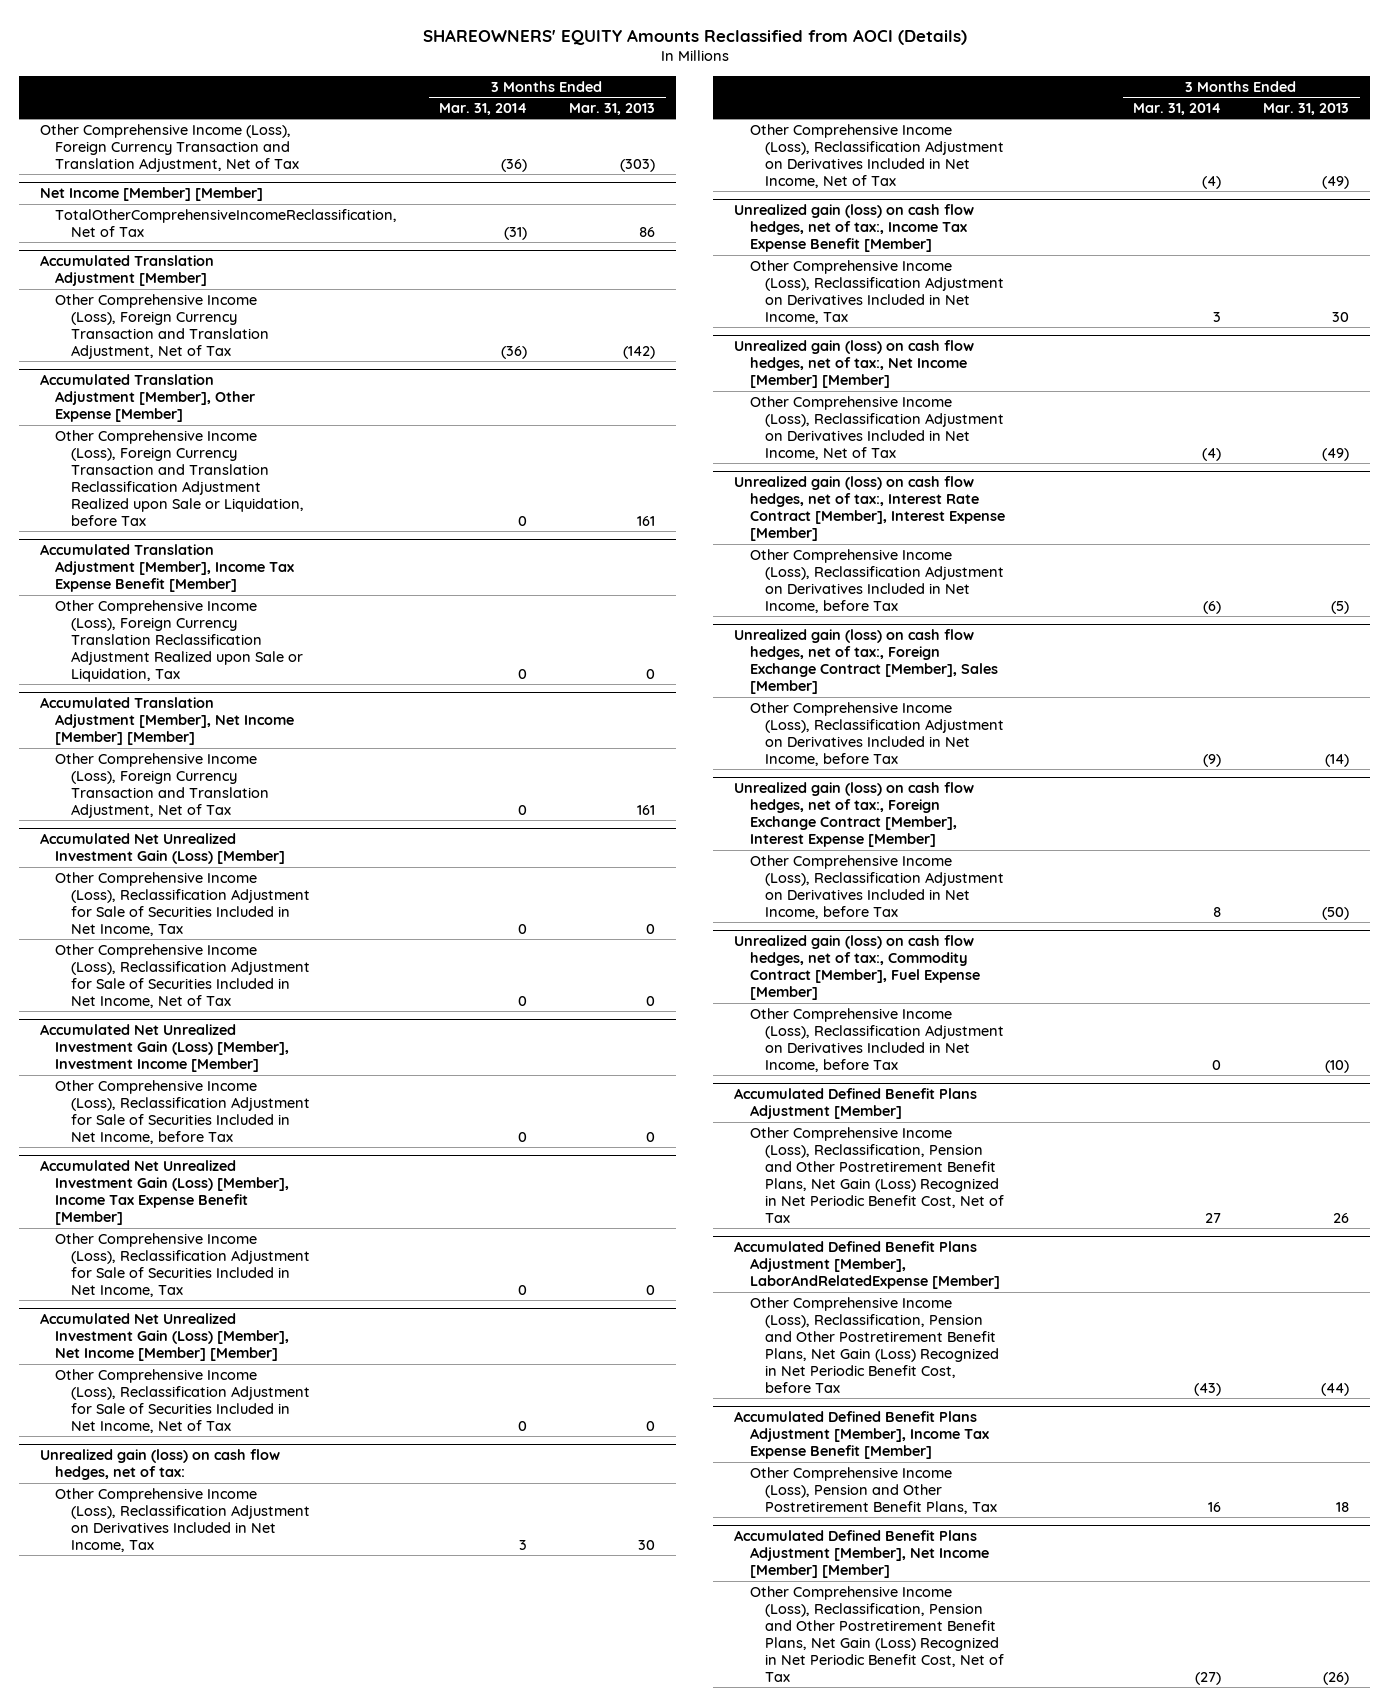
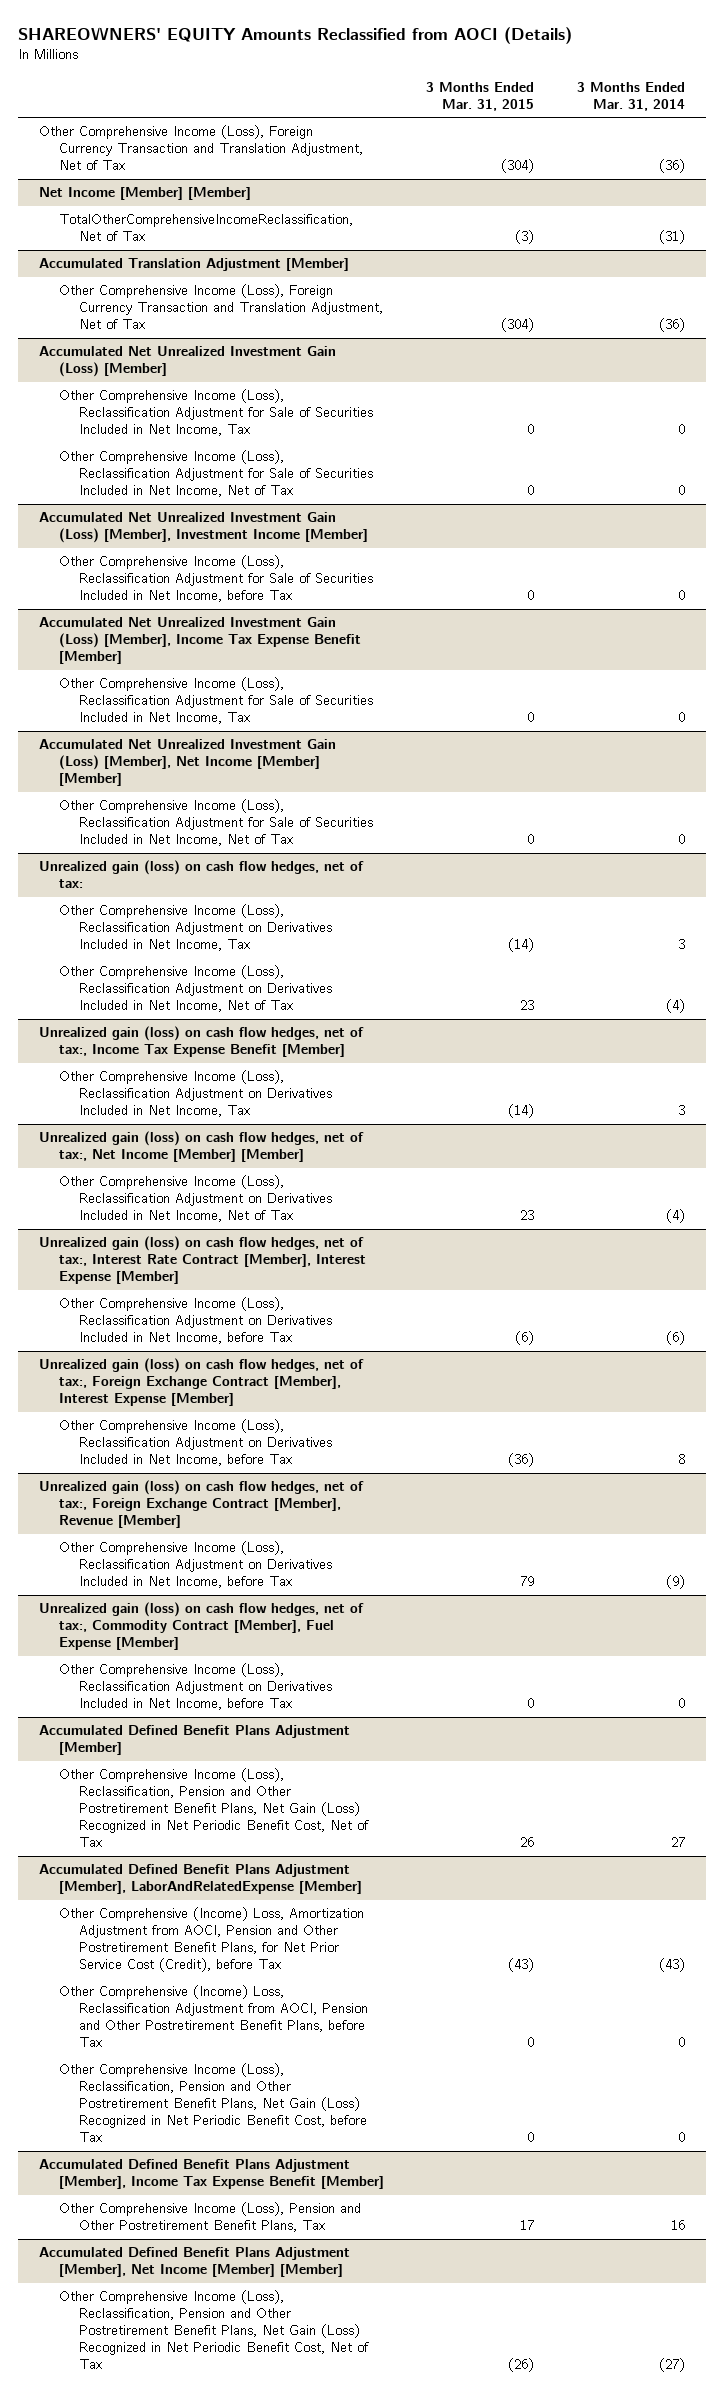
- | 3 Months Ended Mar. 31, 2014 | 3 Months Ended Mar. 31, 2013
+ | 3 Months Ended Mar. 31, 2015 | 3 Months Ended Mar. 31, 2014
- Accumulated Translation Adjustment [Member], Other Expense [Member]
- Other Comprehensive Income (Loss), Foreign Currency Transaction and Translation Reclassification Adjustment Realized upon Sale or Liquidation, before Tax | 0 | 161
- Accumulated Translation Adjustment [Member], Income Tax Expense Benefit [Member]
- Other Comprehensive Income (Loss), Foreign Currency Translation Reclassification Adjustment Realized upon Sale or Liquidation, Tax | 0 | 0
- Accumulated Translation Adjustment [Member], Net Income [Member] [Member]
- Other Comprehensive Income (Loss), Foreign Currency Transaction and Translation Adjustment, Net of Tax | 0 | 161
- Unrealized gain (loss) on cash flow hedges, net of tax:, Foreign Exchange Contract [Member], Sales [Member]
- Other Comprehensive Income (Loss), Reclassification Adjustment on Derivatives Included in Net Income, before Tax | (9) | (14)
+ Unrealized gain (loss) on cash flow hedges, net of tax:, Foreign Exchange Contract [Member], Revenue [Member]
+ Other Comprehensive Income (Loss), Reclassification Adjustment on Derivatives Included in Net Income, before Tax | 79 | (9)
@ Accumulated Defined Benefit Plans Adjustment [Member], LaborAndRelatedExpense [Member]
- Other Comprehensive Income (Loss), Reclassification, Pension and Other Postretirement Benefit Plans, Net Gain (Loss) Recognized in Net Periodic Benefit Cost, before Tax | (43) | (44)
+ Other Comprehensive (Income) Loss, Amortization Adjustment from AOCI, Pension and Other Postretirement Benefit Plans, for Net Prior Service Cost (Credit), before Tax | (43) | (43)
+ Other Comprehensive (Income) Loss, Reclassification Adjustment from AOCI, Pension and Other Postretirement Benefit Plans, before Tax | 0 | 0
+ Other Comprehensive Income (Loss), Reclassification, Pension and Other Postretirement Benefit Plans, Net Gain (Loss) Recognized in Net Periodic Benefit Cost, before Tax | 0 | 0

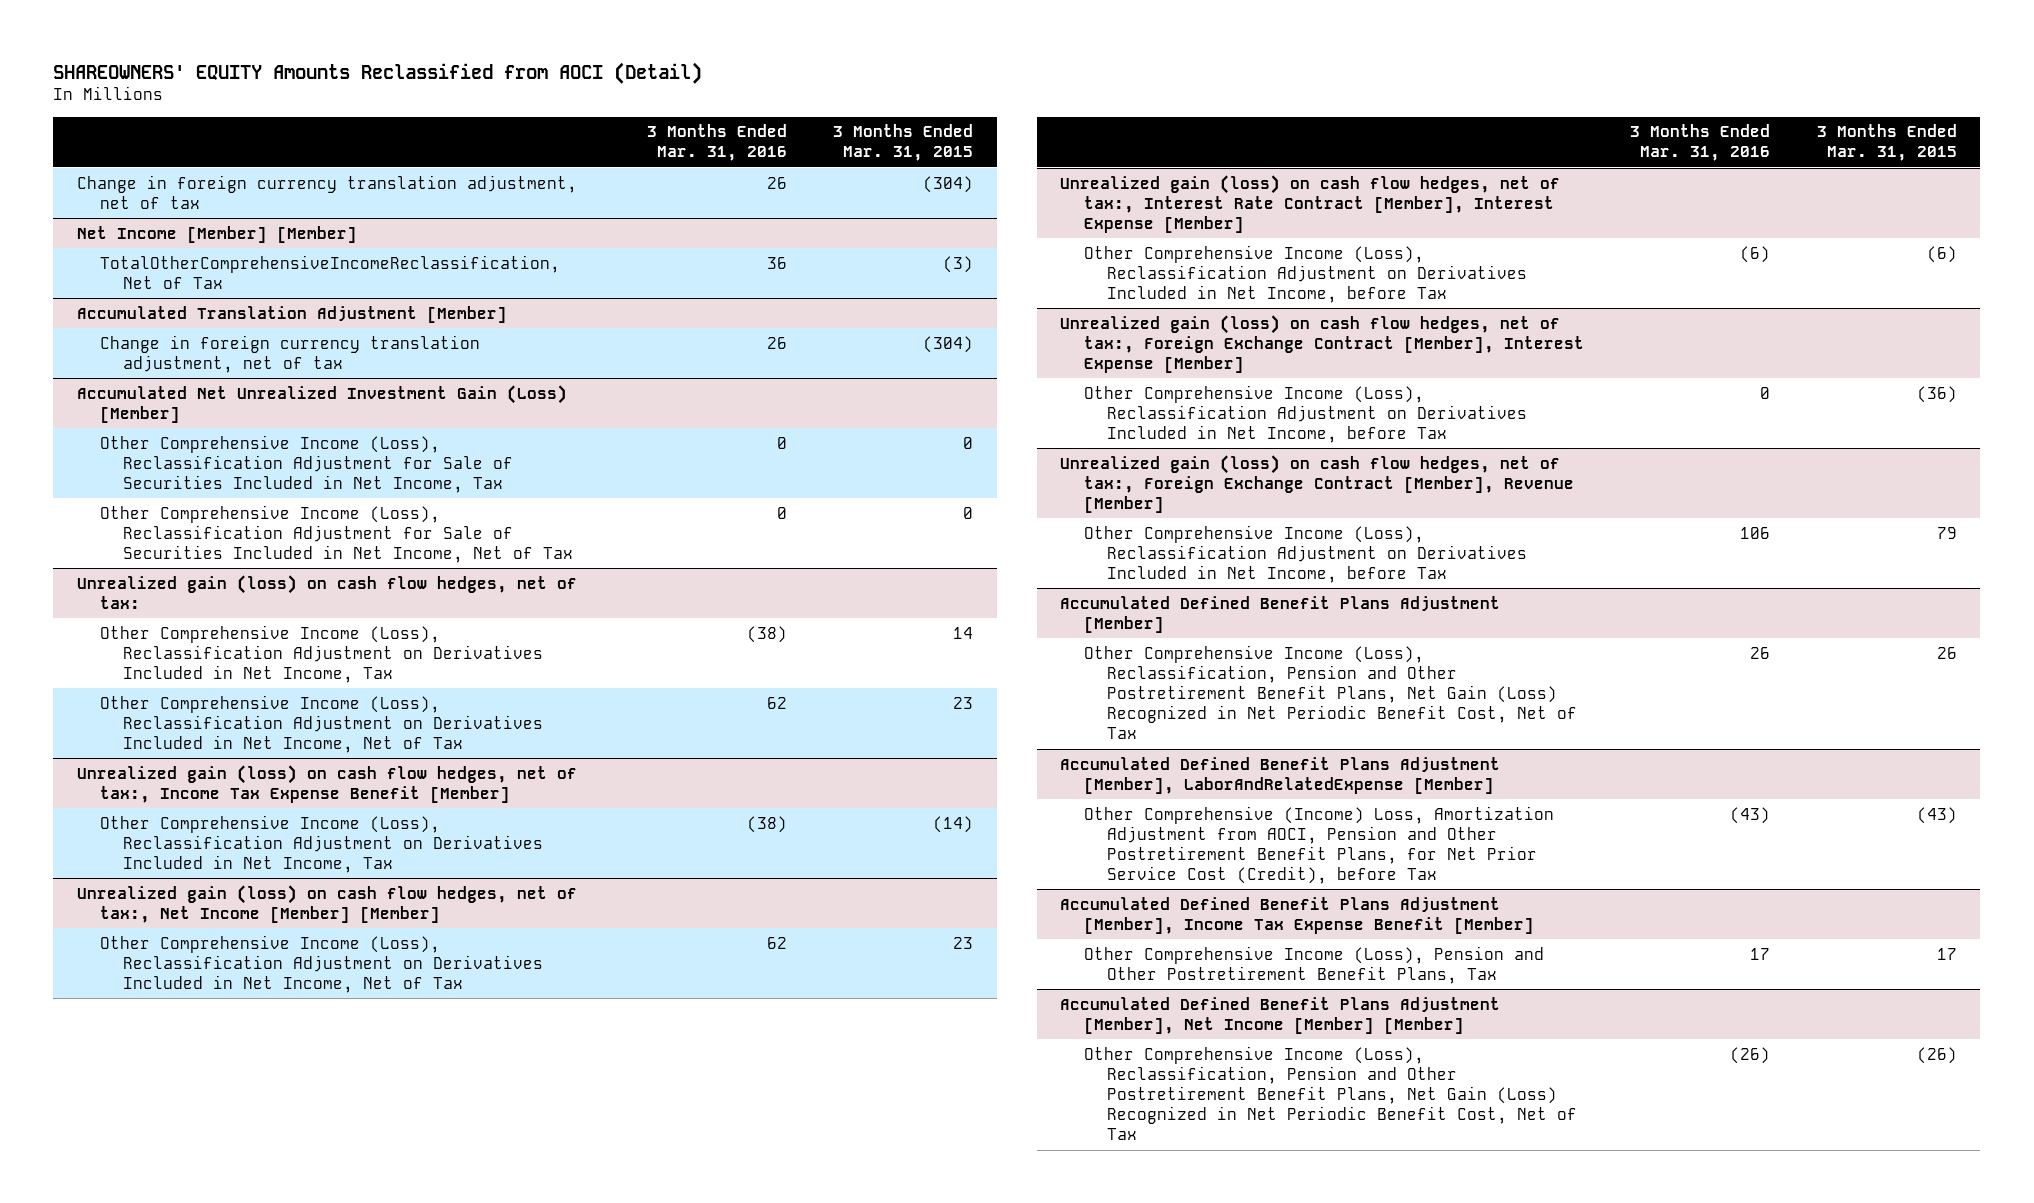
- SHAREOWNERS' EQUITY Amounts Reclassified from AOCI (Details)
+ SHAREOWNERS' EQUITY Amounts Reclassified from AOCI (Detail)
- | 3 Months Ended Mar. 31, 2015 | 3 Months Ended Mar. 31, 2014
+ | 3 Months Ended Mar. 31, 2016 | 3 Months Ended Mar. 31, 2015
- Other Comprehensive Income (Loss), Foreign Currency Transaction and Translation Adjustment, Net of Tax | (304) | (36)
+ Change in foreign currency translation adjustment, net of tax | 26 | (304)
@ Accumulated Translation Adjustment [Member]
- Other Comprehensive Income (Loss), Foreign Currency Transaction and Translation Adjustment, Net of Tax | (304) | (36)
+ Change in foreign currency translation adjustment, net of tax | 26 | (304)
- Accumulated Net Unrealized Investment Gain (Loss) [Member], Investment Income [Member]
- Other Comprehensive Income (Loss), Reclassification Adjustment for Sale of Securities Included in Net Income, before Tax | 0 | 0
- Accumulated Net Unrealized Investment Gain (Loss) [Member], Income Tax Expense Benefit [Member]
- Other Comprehensive Income (Loss), Reclassification Adjustment for Sale of Securities Included in Net Income, Tax | 0 | 0
- Accumulated Net Unrealized Investment Gain (Loss) [Member], Net Income [Member] [Member]
- Other Comprehensive Income (Loss), Reclassification Adjustment for Sale of Securities Included in Net Income, Net of Tax | 0 | 0
@ Unrealized gain (loss) on cash flow hedges, net of tax:
- Other Comprehensive Income (Loss), Reclassification Adjustment on Derivatives Included in Net Income, Tax | (14) | 3
+ Other Comprehensive Income (Loss), Reclassification Adjustment on Derivatives Included in Net Income, Tax | (38) | 14
- Unrealized gain (loss) on cash flow hedges, net of tax:, Commodity Contract [Member], Fuel Expense [Member]
- Other Comprehensive Income (Loss), Reclassification Adjustment on Derivatives Included in Net Income, before Tax | 0 | 0
@ Accumulated Defined Benefit Plans Adjustment [Member], LaborAndRelatedExpense [Member]
- Other Comprehensive (Income) Loss, Reclassification Adjustment from AOCI, Pension and Other Postretirement Benefit Plans, before Tax | 0 | 0
- Other Comprehensive Income (Loss), Reclassification, Pension and Other Postretirement Benefit Plans, Net Gain (Loss) Recognized in Net Periodic Benefit Cost, before Tax | 0 | 0

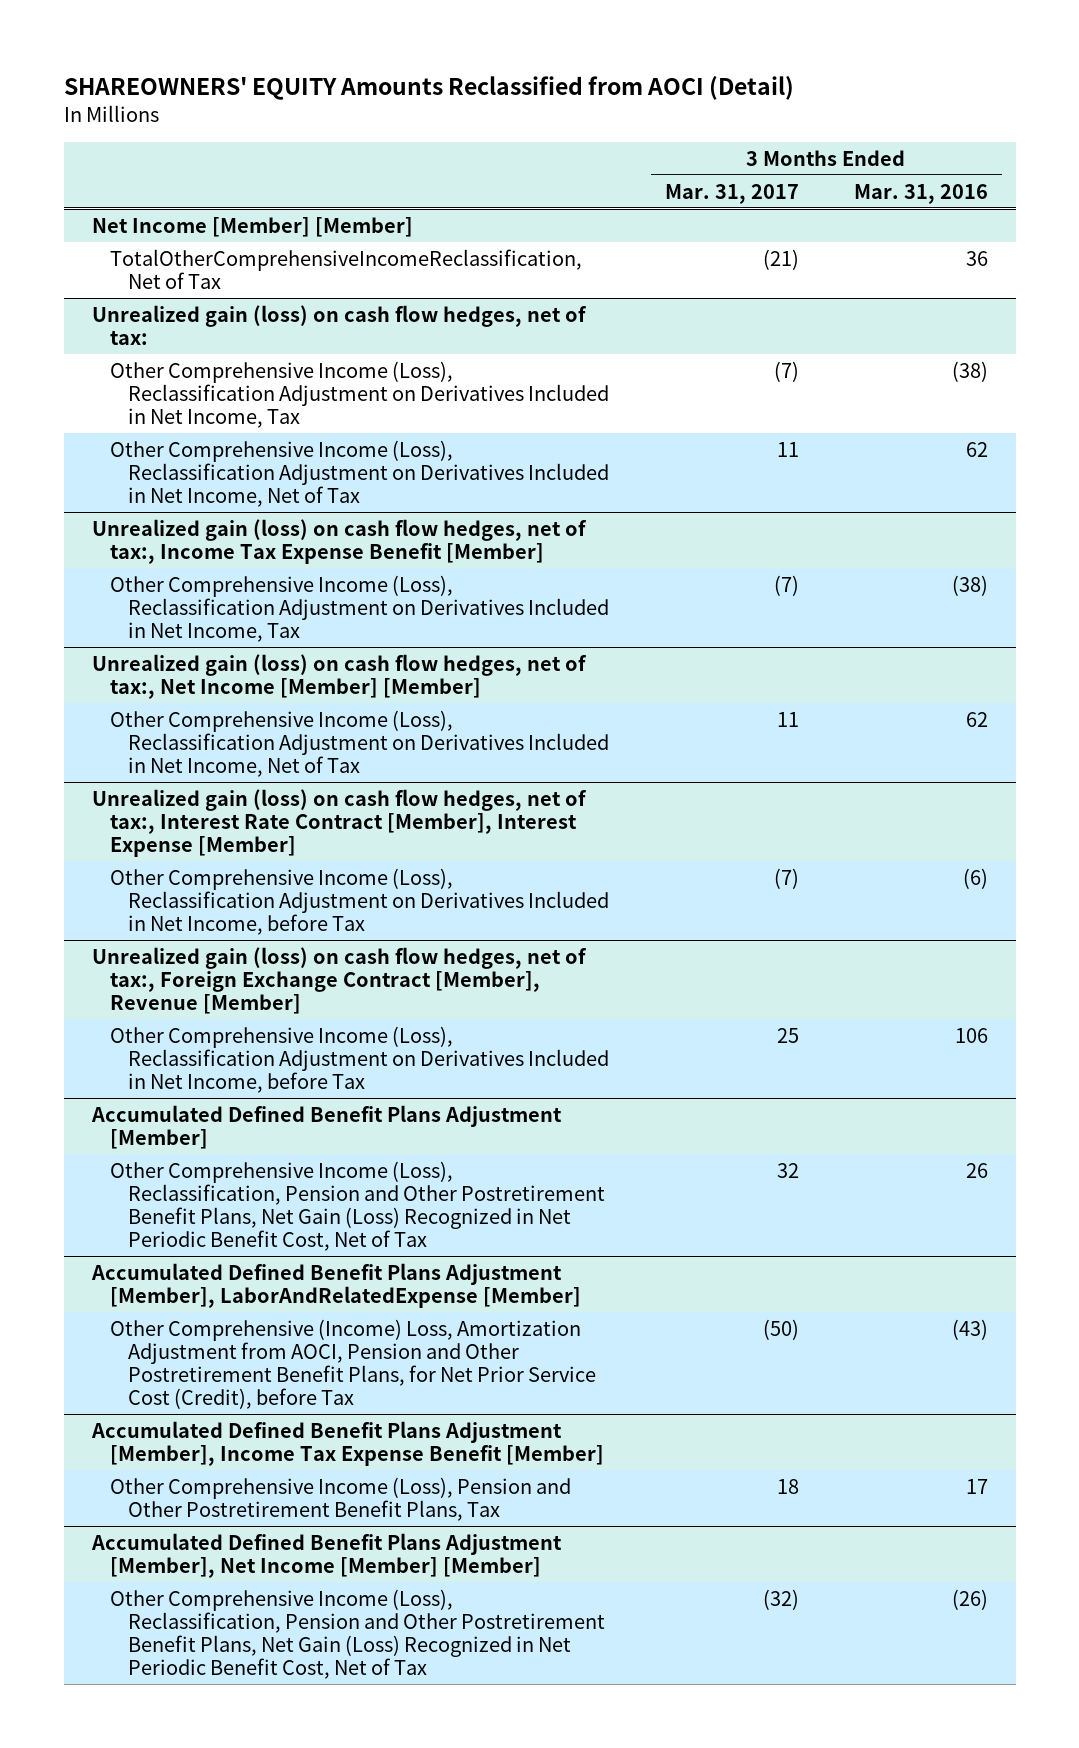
- | 3 Months Ended Mar. 31, 2016 | 3 Months Ended Mar. 31, 2015
+ | 3 Months Ended Mar. 31, 2017 | 3 Months Ended Mar. 31, 2016
- Change in foreign currency translation adjustment, net of tax | 26 | (304)
- Accumulated Translation Adjustment [Member]
- Change in foreign currency translation adjustment, net of tax | 26 | (304)
- Accumulated Net Unrealized Investment Gain (Loss) [Member]
- Other Comprehensive Income (Loss), Reclassification Adjustment for Sale of Securities Included in Net Income, Tax | 0 | 0
- Other Comprehensive Income (Loss), Reclassification Adjustment for Sale of Securities Included in Net Income, Net of Tax | 0 | 0
- Unrealized gain (loss) on cash flow hedges, net of tax:, Foreign Exchange Contract [Member], Interest Expense [Member]
- Other Comprehensive Income (Loss), Reclassification Adjustment on Derivatives Included in Net Income, before Tax | 0 | (36)

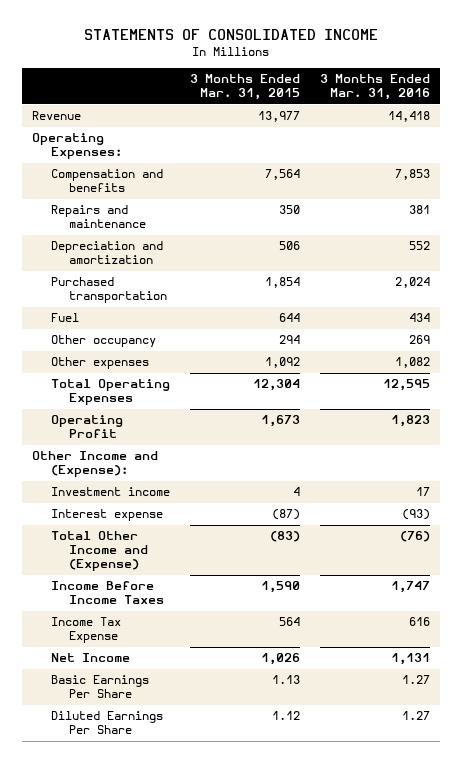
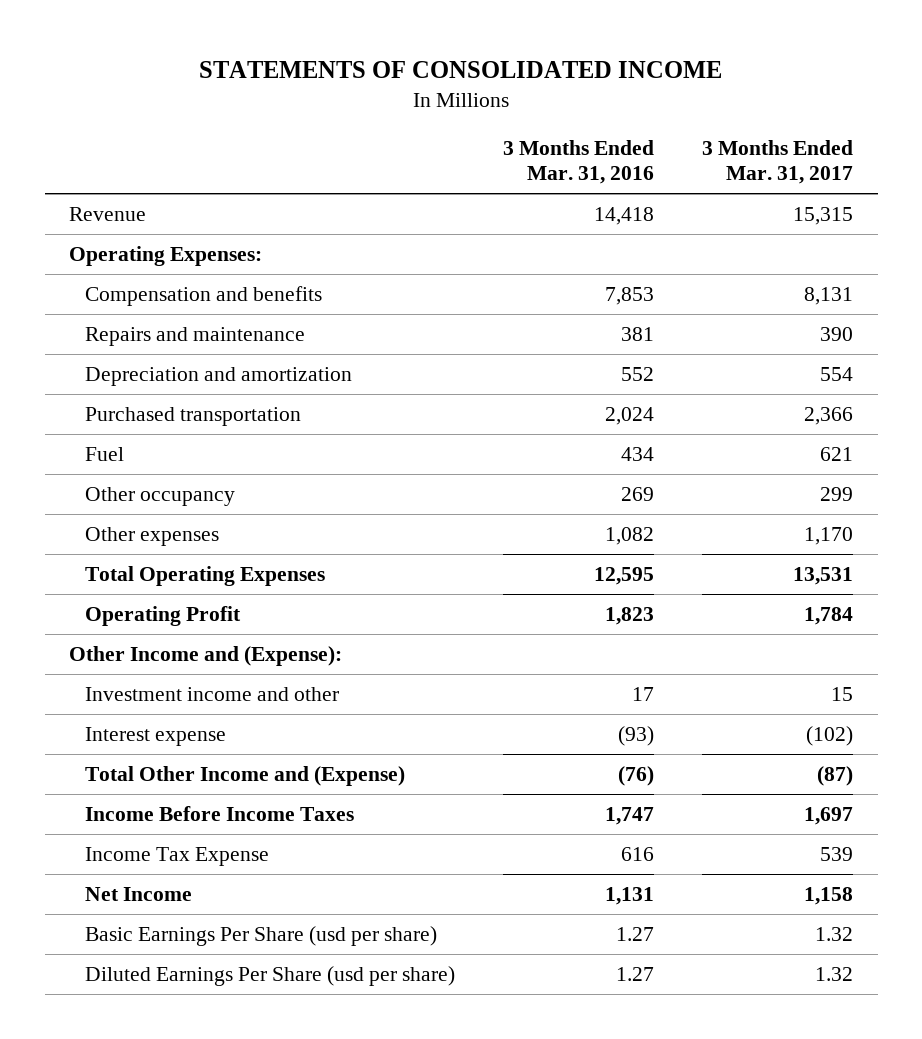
- | 3 Months Ended Mar. 31, 2015 | 3 Months Ended Mar. 31, 2016
+ | 3 Months Ended Mar. 31, 2016 | 3 Months Ended Mar. 31, 2017
- Investment income | 4 | 17
+ Investment income and other | 17 | 15
- Basic Earnings Per Share | 1.13 | 1.27
- Diluted Earnings Per Share | 1.12 | 1.27
+ Basic Earnings Per Share (usd per share) | 1.27 | 1.32
+ Diluted Earnings Per Share (usd per share) | 1.27 | 1.32

